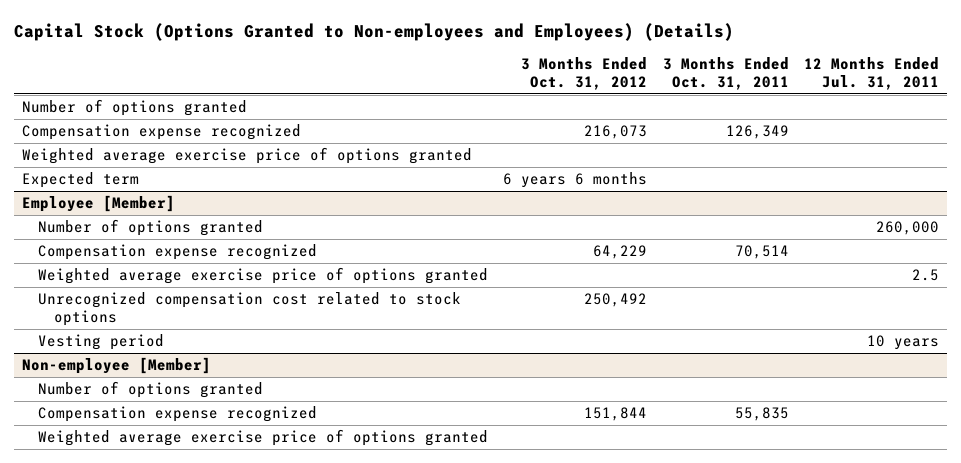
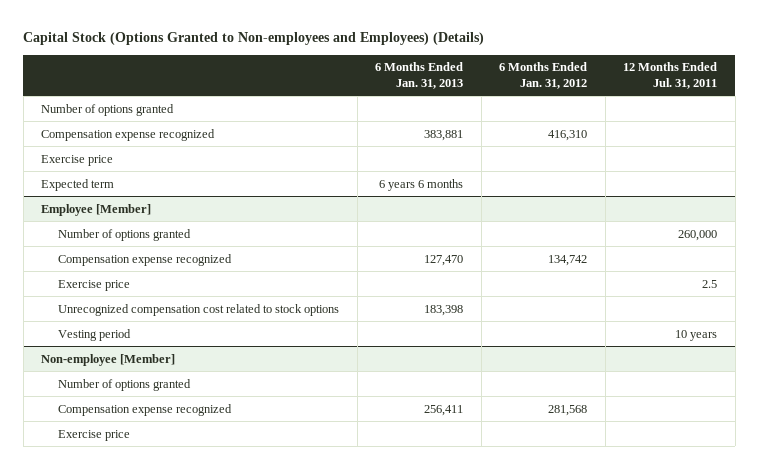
- | 3 Months Ended Oct. 31, 2012 | 3 Months Ended Oct. 31, 2011 | 12 Months Ended Jul. 31, 2011
+ | 6 Months Ended Jan. 31, 2013 | 6 Months Ended Jan. 31, 2012 | 12 Months Ended Jul. 31, 2011
- Weighted average exercise price of options granted
+ Exercise price
@ Employee [Member]
- Weighted average exercise price of options granted | | | 2.5
+ Exercise price | | | 2.5
@ Non-employee [Member]
- Weighted average exercise price of options granted
+ Exercise price

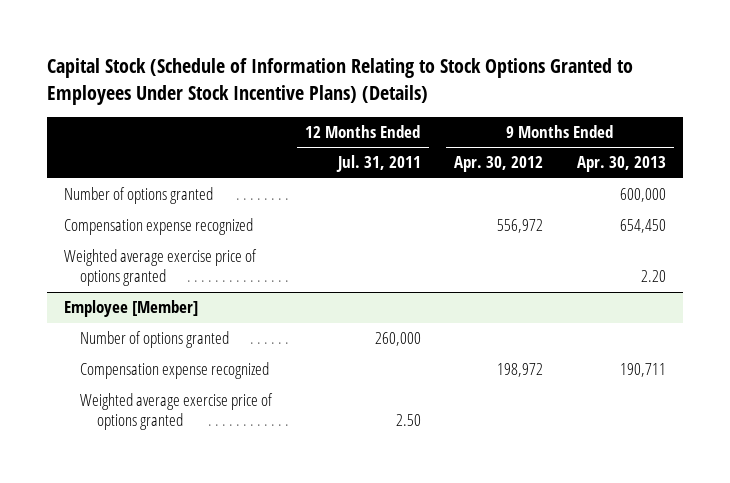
- Capital Stock (Options Granted to Non-employees and Employees) (Details)
+ Capital Stock (Schedule of Information Relating to Stock Options Granted to Employees Under Stock Incentive Plans) (Details)
- | 6 Months Ended Jan. 31, 2013 | 6 Months Ended Jan. 31, 2012 | 12 Months Ended Jul. 31, 2011
+ | 12 Months Ended Jul. 31, 2011 | 9 Months Ended Apr. 30, 2012 | 9 Months Ended Apr. 30, 2013
- Exercise price
- Expected term | 6 years 6 months | |
+ Weighted average exercise price of options granted | | | 2.20
@ Employee [Member]
- Exercise price | | | 2.5
- Unrecognized compensation cost related to stock options | 183,398 | |
- Vesting period | | | 10 years
- Non-employee [Member]
- Number of options granted
- Compensation expense recognized | 256,411 | 281,568 |
- Exercise price
@ Employee [Member]
+ Weighted average exercise price of options granted | 2.50 | |

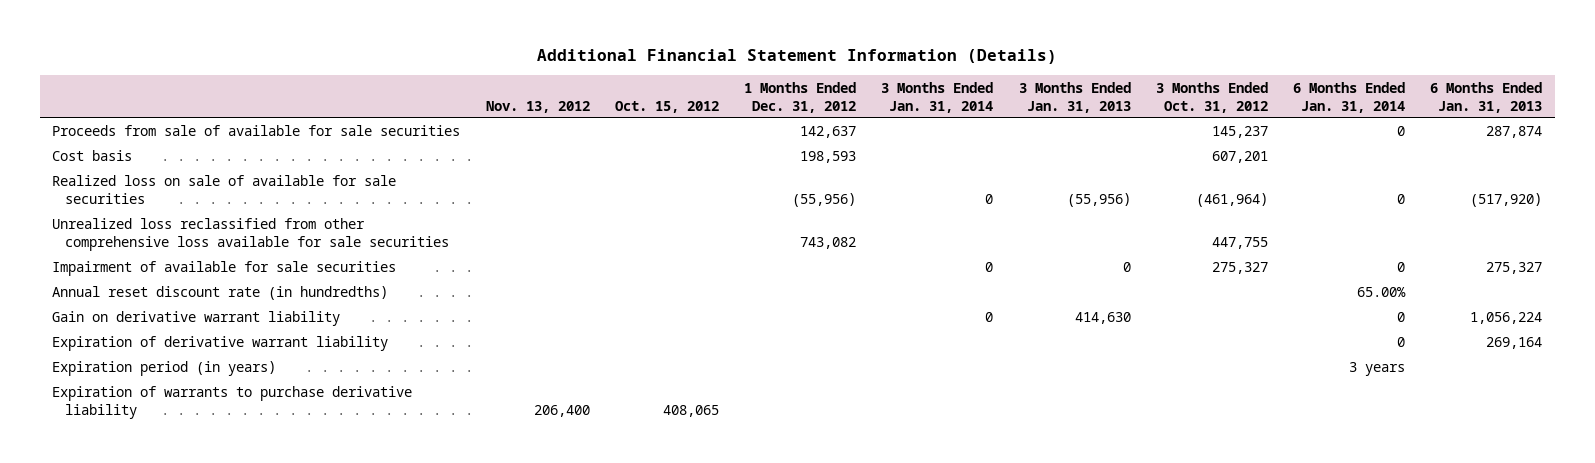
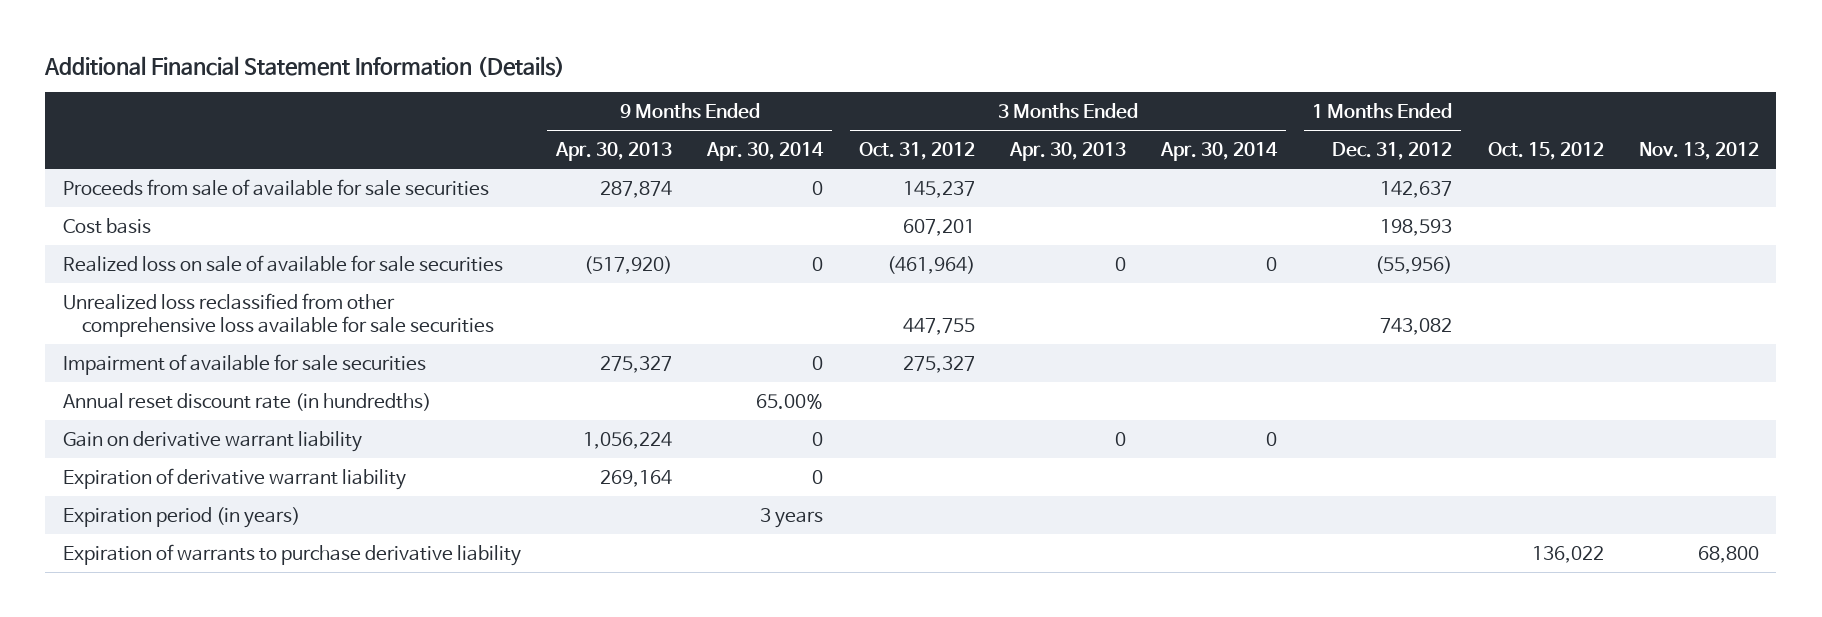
- | Nov. 13, 2012 | Oct. 15, 2012 | 1 Months Ended Dec. 31, 2012 | 3 Months Ended Jan. 31, 2014 | 3 Months Ended Jan. 31, 2013 | 3 Months Ended Oct. 31, 2012 | 6 Months Ended Jan. 31, 2014 | 6 Months Ended Jan. 31, 2013
+ | 9 Months Ended Apr. 30, 2013 | 9 Months Ended Apr. 30, 2014 | 3 Months Ended Oct. 31, 2012 | 3 Months Ended Apr. 30, 2013 | 3 Months Ended Apr. 30, 2014 | 1 Months Ended Dec. 31, 2012 | Oct. 15, 2012 | Nov. 13, 2012
- Expiration of warrants to purchase derivative liability | 206,400 | 408,065 | | | | | |
+ Expiration of warrants to purchase derivative liability | | | | | | | 136,022 | 68,800

